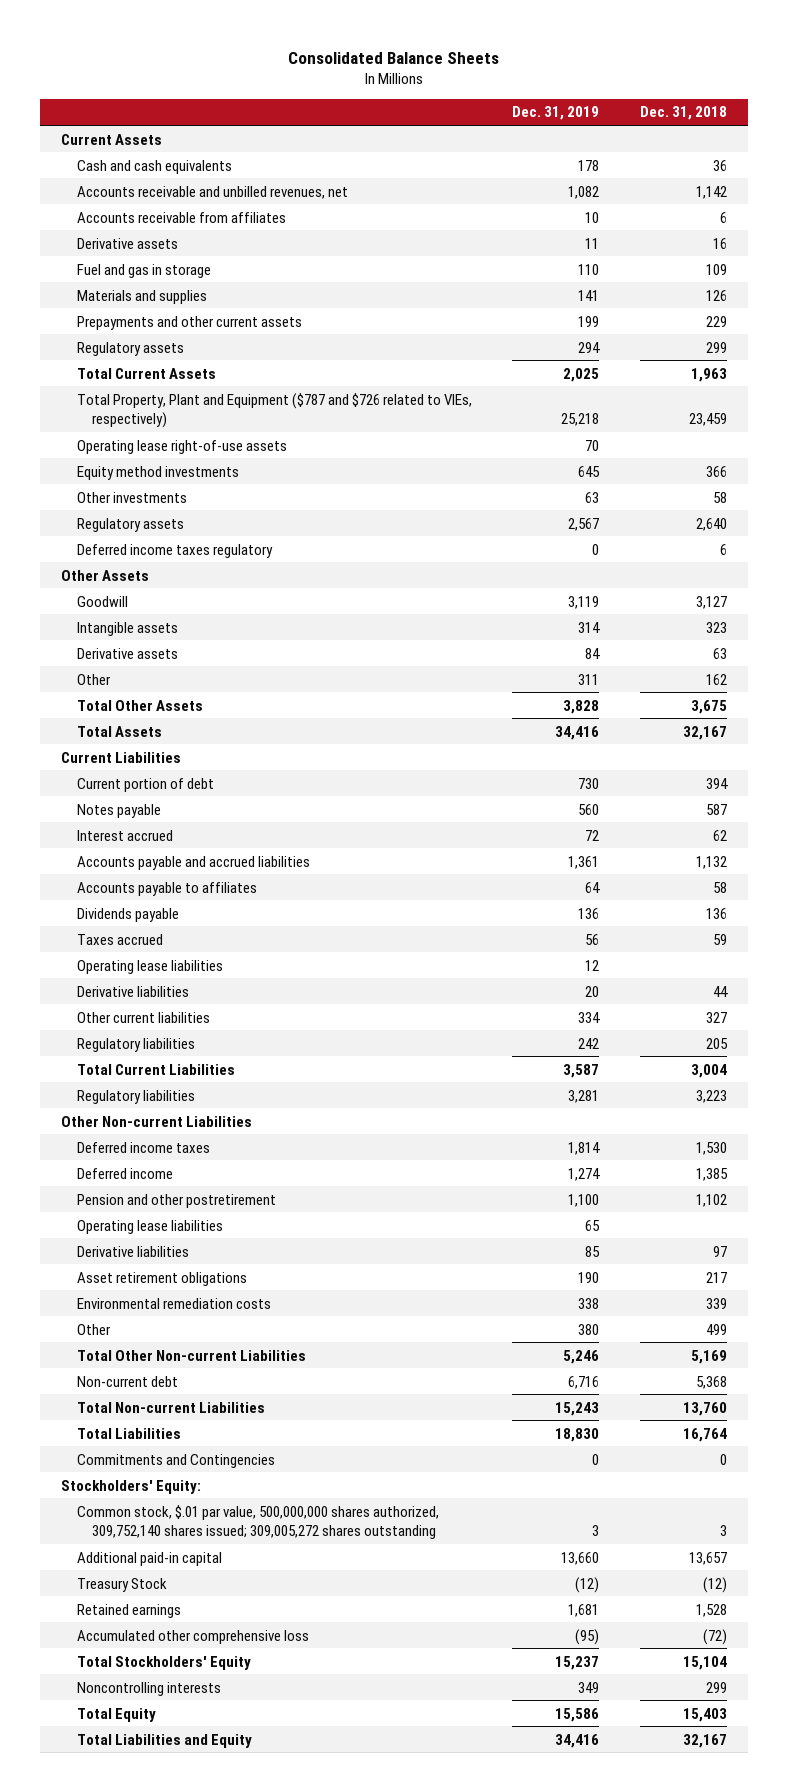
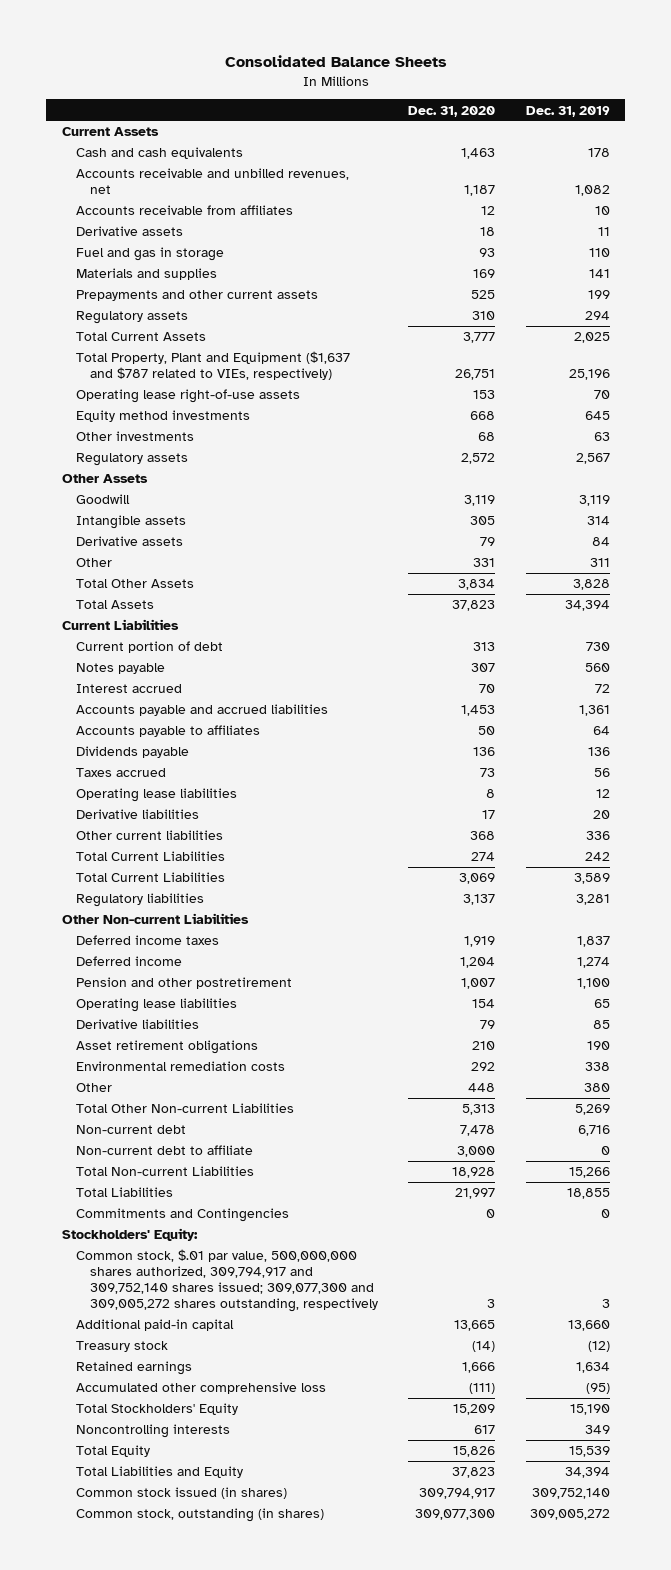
- | Dec. 31, 2019 | Dec. 31, 2018
+ | Dec. 31, 2020 | Dec. 31, 2019
- Total Property, Plant and Equipment ($787 and $726 related to VIEs, respectively) | 25,218 | 23,459
+ Total Property, Plant and Equipment ($1,637 and $787 related to VIEs, respectively) | 26,751 | 25,196
- Deferred income taxes regulatory | 0 | 6
- Total Assets | 34,416 | 32,167
+ Total Assets | 37,823 | 34,394
- Other current liabilities | 334 | 327
- Regulatory liabilities | 242 | 205
- Total Current Liabilities | 3,587 | 3,004
+ Other current liabilities | 368 | 336
+ Total Current Liabilities | 274 | 242
+ Total Current Liabilities | 3,069 | 3,589
- Deferred income taxes | 1,814 | 1,530
+ Deferred income taxes | 1,919 | 1,837
- Total Other Non-current Liabilities | 5,246 | 5,169
+ Total Other Non-current Liabilities | 5,313 | 5,269
- Total Non-current Liabilities | 15,243 | 13,760
- Total Liabilities | 18,830 | 16,764
+ Non-current debt to affiliate | 3,000 | 0
+ Total Non-current Liabilities | 18,928 | 15,266
+ Total Liabilities | 21,997 | 18,855
- Common stock, $.01 par value, 500,000,000 shares authorized, 309,752,140 shares issued; 309,005,272 shares outstanding | 3 | 3
+ Common stock, $.01 par value, 500,000,000 shares authorized, 309,794,917 and 309,752,140 shares issued; 309,077,300 and 309,005,272 shares outstanding, respectively | 3 | 3
- Treasury Stock | (12) | (12)
- Retained earnings | 1,681 | 1,528
+ Treasury stock | (14) | (12)
+ Retained earnings | 1,666 | 1,634
- Total Stockholders' Equity | 15,237 | 15,104
+ Total Stockholders' Equity | 15,209 | 15,190
- Total Equity | 15,586 | 15,403
- Total Liabilities and Equity | 34,416 | 32,167
+ Total Equity | 15,826 | 15,539
+ Total Liabilities and Equity | 37,823 | 34,394
+ Common stock issued (in shares) | 309,794,917 | 309,752,140
+ Common stock, outstanding (in shares) | 309,077,300 | 309,005,272

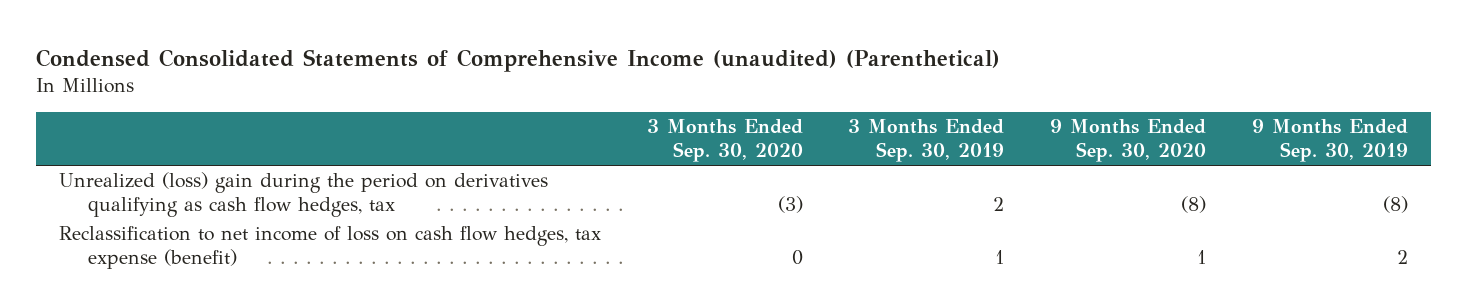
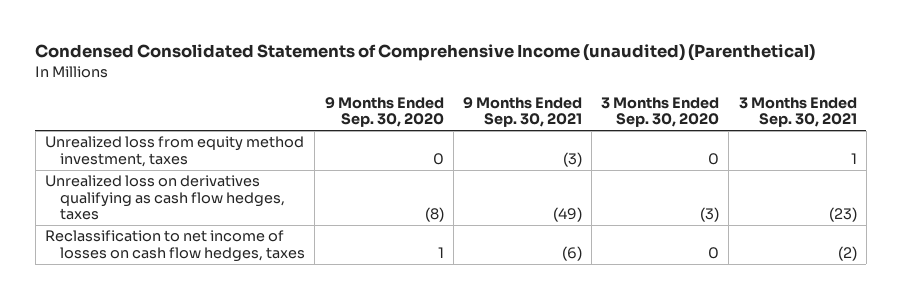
- | 3 Months Ended Sep. 30, 2020 | 3 Months Ended Sep. 30, 2019 | 9 Months Ended Sep. 30, 2020 | 9 Months Ended Sep. 30, 2019
+ | 9 Months Ended Sep. 30, 2020 | 9 Months Ended Sep. 30, 2021 | 3 Months Ended Sep. 30, 2020 | 3 Months Ended Sep. 30, 2021
- Unrealized (loss) gain during the period on derivatives qualifying as cash flow hedges, tax | (3) | 2 | (8) | (8)
- Reclassification to net income of loss on cash flow hedges, tax expense (benefit) | 0 | 1 | 1 | 2
+ Unrealized loss from equity method investment, taxes | 0 | (3) | 0 | 1
+ Unrealized loss on derivatives qualifying as cash flow hedges, taxes | (8) | (49) | (3) | (23)
+ Reclassification to net income of losses on cash flow hedges, taxes | 1 | (6) | 0 | (2)

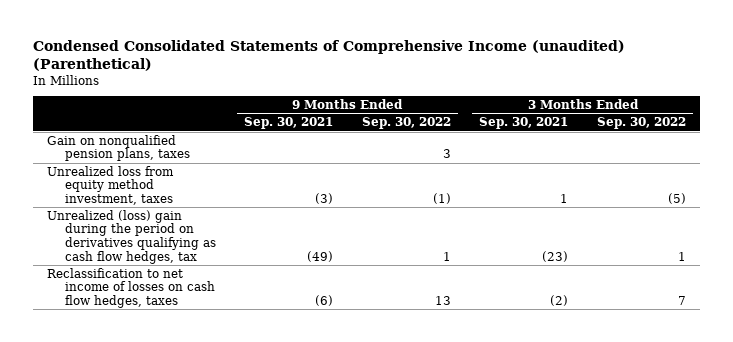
- | 9 Months Ended Sep. 30, 2020 | 9 Months Ended Sep. 30, 2021 | 3 Months Ended Sep. 30, 2020 | 3 Months Ended Sep. 30, 2021
+ | 9 Months Ended Sep. 30, 2021 | 9 Months Ended Sep. 30, 2022 | 3 Months Ended Sep. 30, 2021 | 3 Months Ended Sep. 30, 2022
+ Gain on nonqualified pension plans, taxes | | 3 | |
- Unrealized loss on derivatives qualifying as cash flow hedges, taxes | (8) | (49) | (3) | (23)
+ Unrealized (loss) gain during the period on derivatives qualifying as cash flow hedges, tax | (49) | 1 | (23) | 1

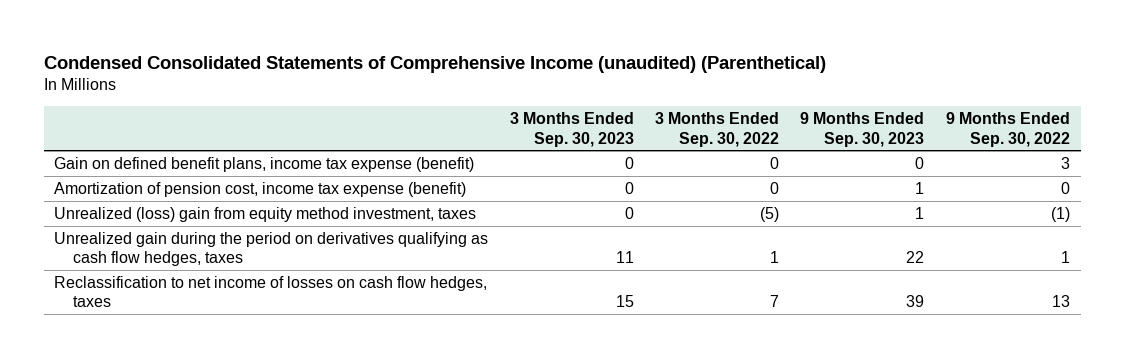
- | 9 Months Ended Sep. 30, 2021 | 9 Months Ended Sep. 30, 2022 | 3 Months Ended Sep. 30, 2021 | 3 Months Ended Sep. 30, 2022
+ | 3 Months Ended Sep. 30, 2023 | 3 Months Ended Sep. 30, 2022 | 9 Months Ended Sep. 30, 2023 | 9 Months Ended Sep. 30, 2022
- Gain on nonqualified pension plans, taxes | | 3 | |
- Unrealized loss from equity method investment, taxes | (3) | (1) | 1 | (5)
- Unrealized (loss) gain during the period on derivatives qualifying as cash flow hedges, tax | (49) | 1 | (23) | 1
+ Gain on defined benefit plans, income tax expense (benefit) | 0 | 0 | 0 | 3
+ Amortization of pension cost, income tax expense (benefit) | 0 | 0 | 1 | 0
+ Unrealized (loss) gain from equity method investment, taxes | 0 | (5) | 1 | (1)
+ Unrealized gain during the period on derivatives qualifying as cash flow hedges, taxes | 11 | 1 | 22 | 1

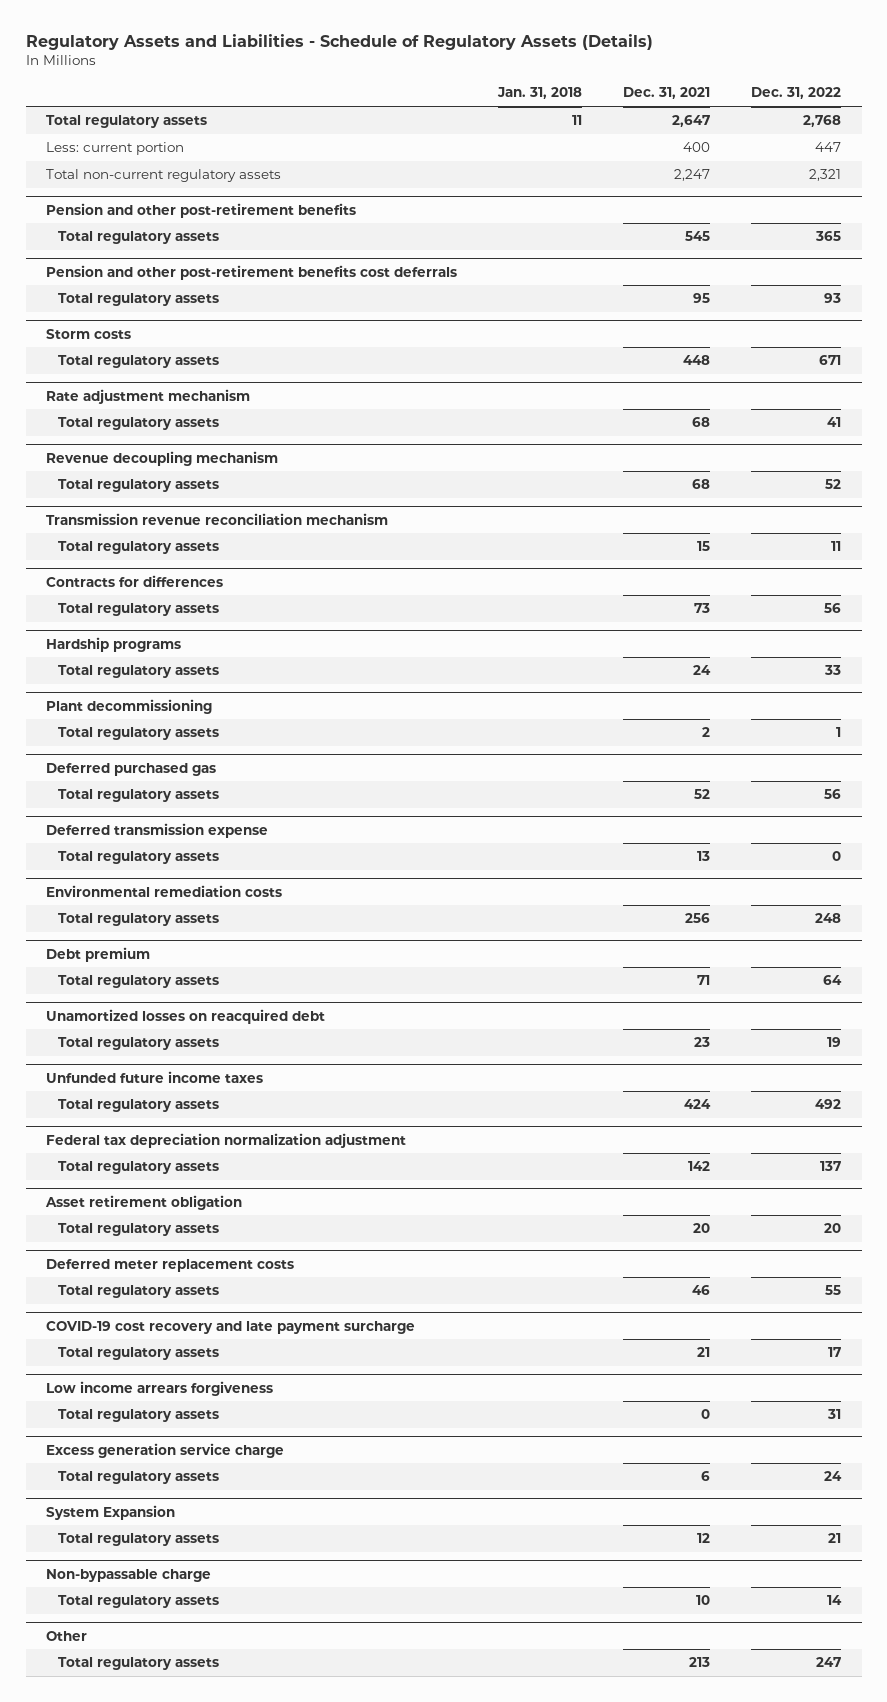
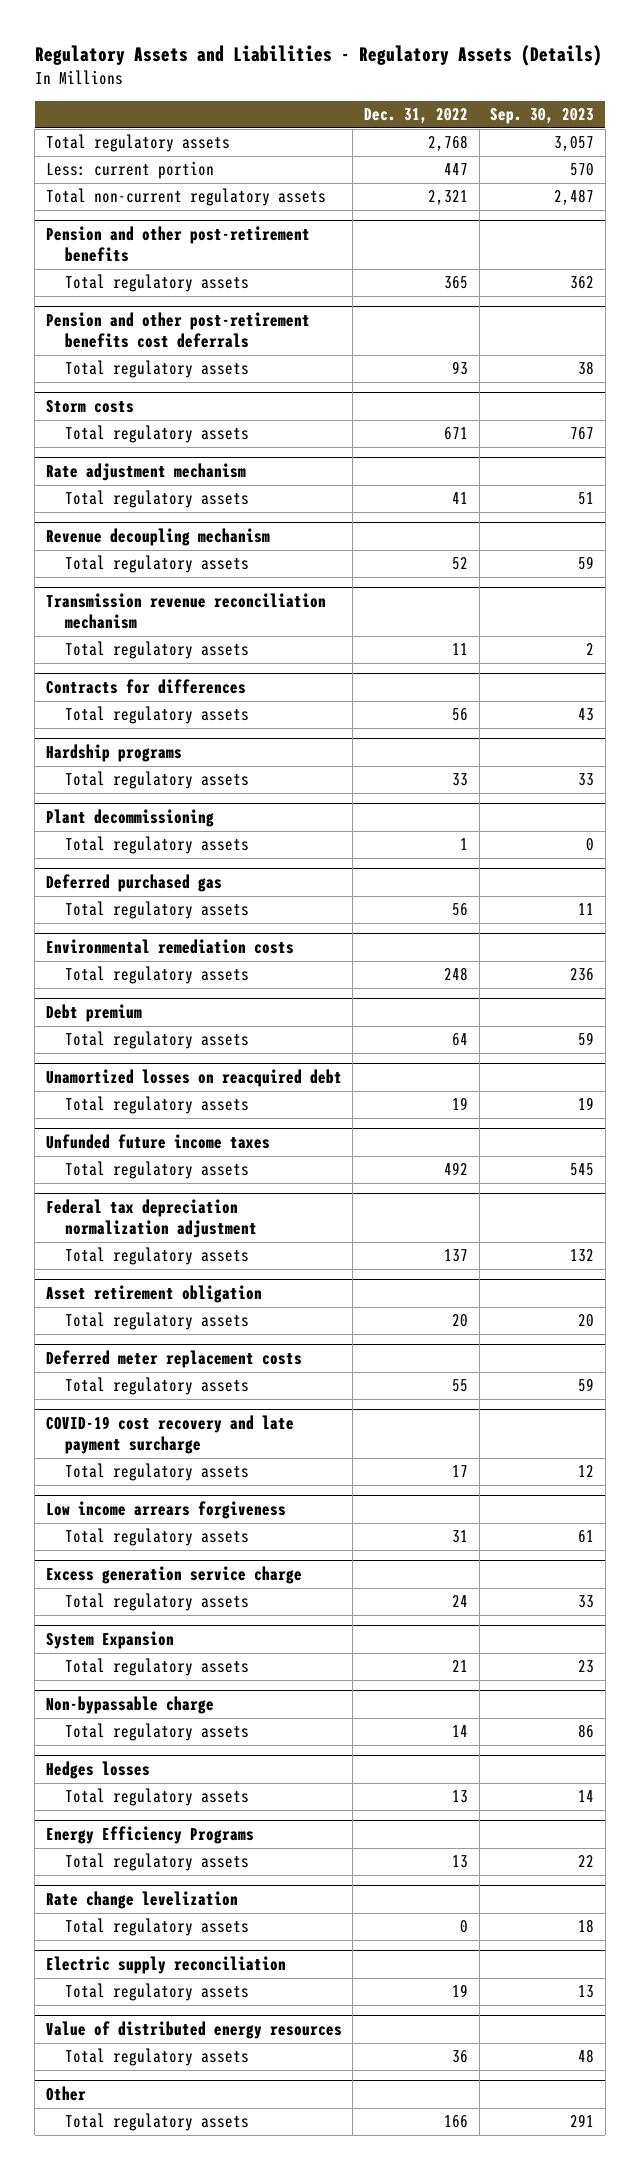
- Regulatory Assets and Liabilities - Schedule of Regulatory Assets (Details)
+ Regulatory Assets and Liabilities - Regulatory Assets (Details)
- | Jan. 31, 2018 | Dec. 31, 2021 | Dec. 31, 2022
+ | Dec. 31, 2022 | Sep. 30, 2023
- Deferred transmission expense
- Total regulatory assets | | 13 | 0
+ Hedges losses
+ Total regulatory assets | 13 | 14
+ Energy Efficiency Programs
+ Total regulatory assets | 13 | 22
+ Rate change levelization
+ Total regulatory assets | 0 | 18
+ Electric supply reconciliation
+ Total regulatory assets | 19 | 13
+ Value of distributed energy resources
+ Total regulatory assets | 36 | 48
@ Other
- Total regulatory assets | | 213 | 247
+ Total regulatory assets | 166 | 291

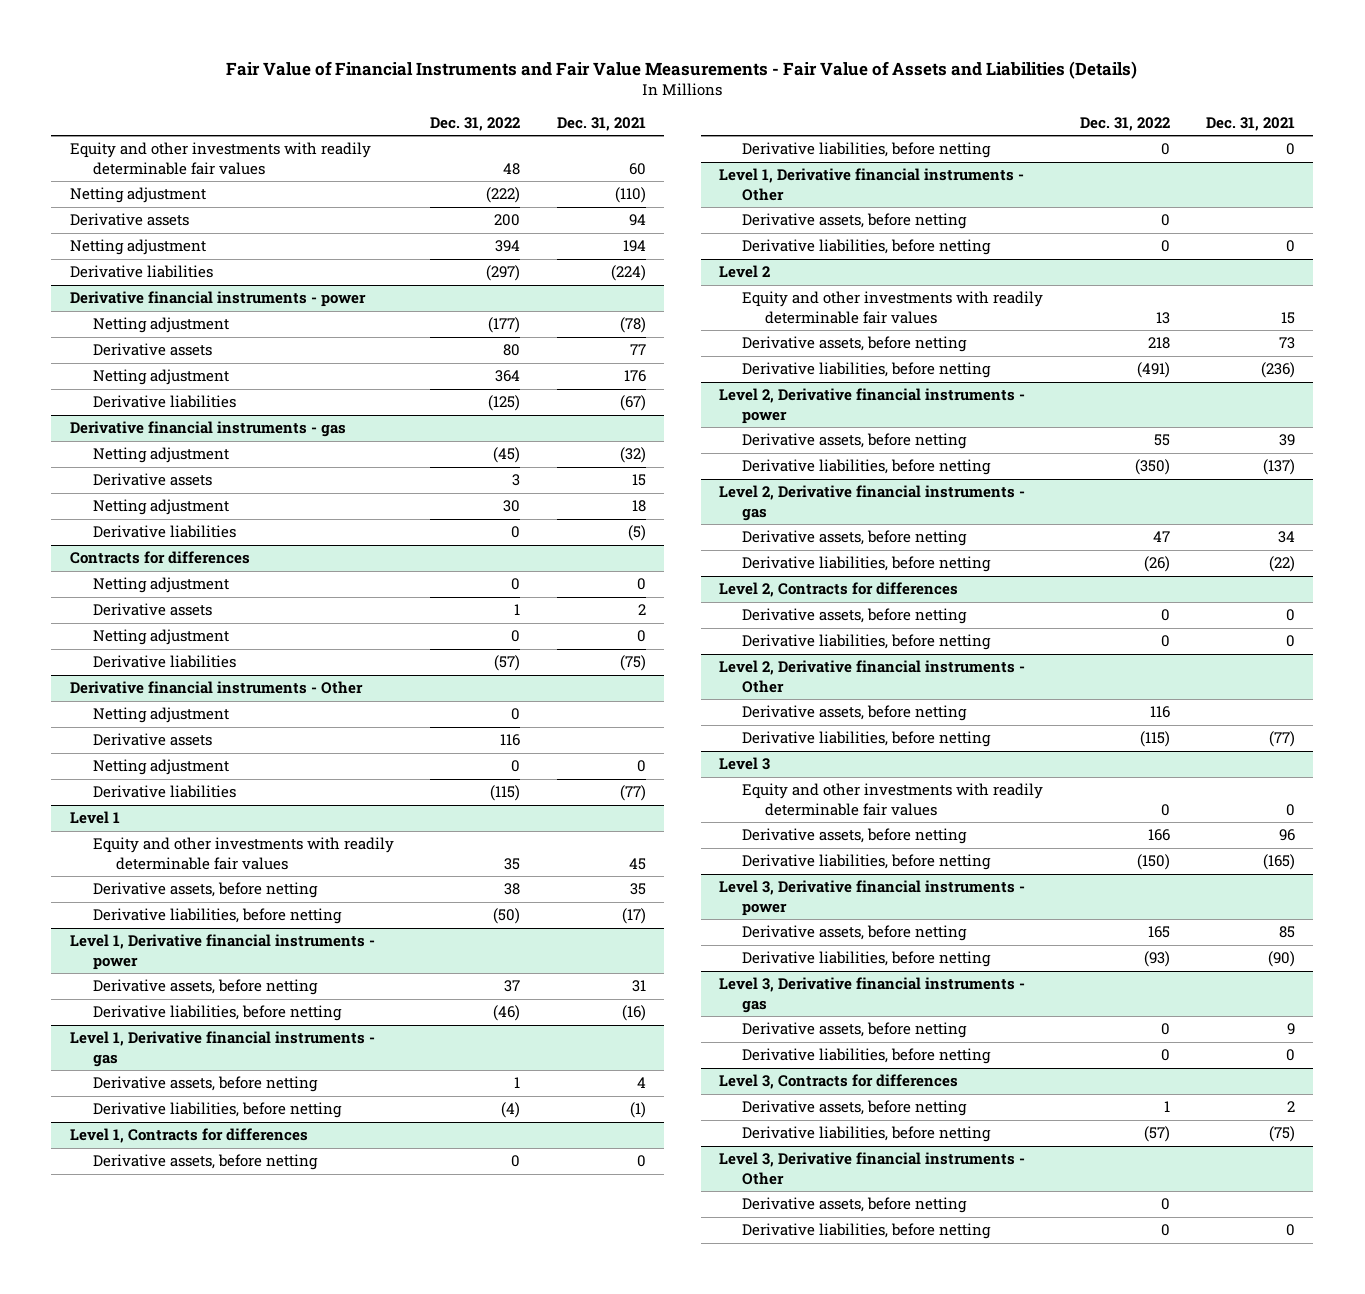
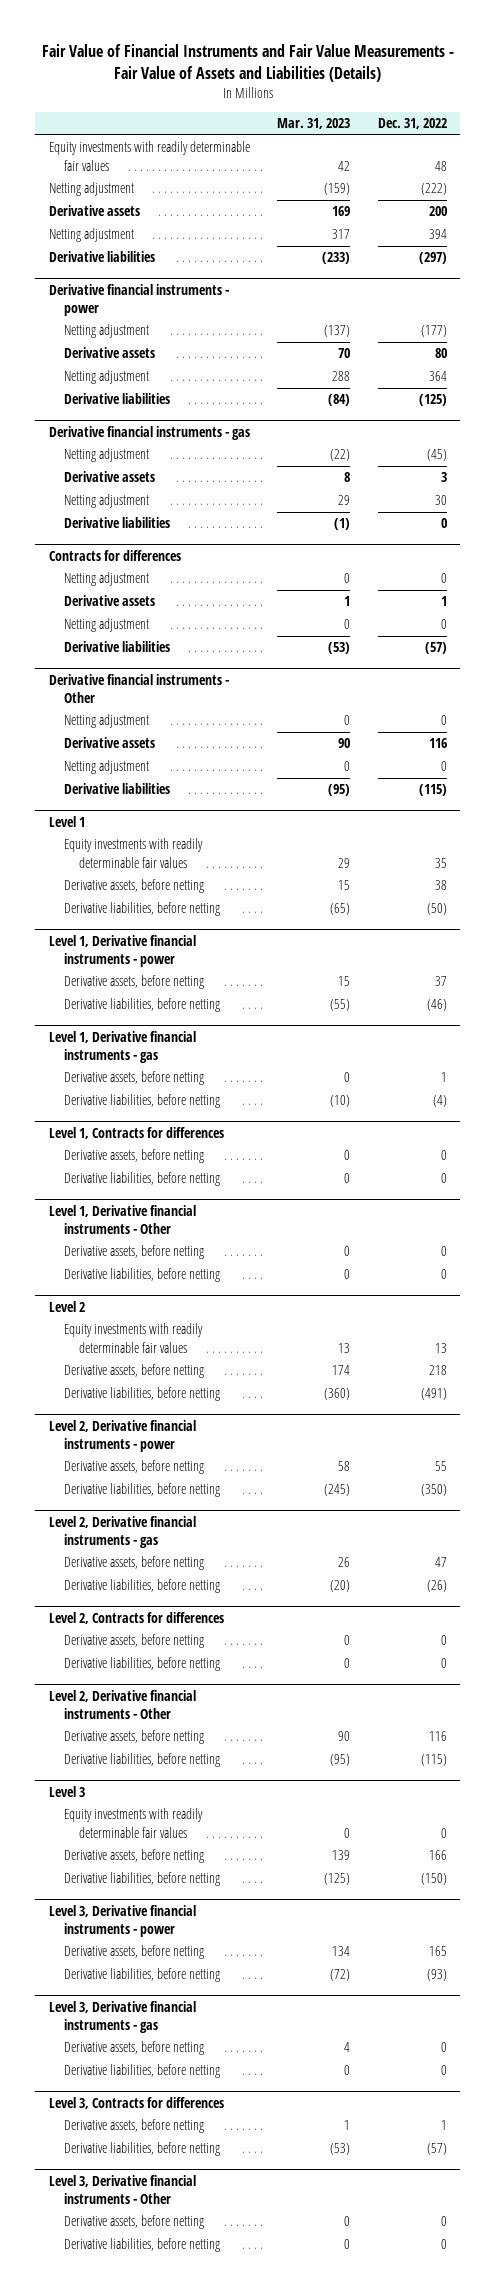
- | Dec. 31, 2022 | Dec. 31, 2021
+ | Mar. 31, 2023 | Dec. 31, 2022
- Equity and other investments with readily determinable fair values | 48 | 60
+ Equity investments with readily determinable fair values | 42 | 48
@ Level 1
- Equity and other investments with readily determinable fair values | 35 | 45
+ Equity investments with readily determinable fair values | 29 | 35
@ Level 2
- Equity and other investments with readily determinable fair values | 13 | 15
+ Equity investments with readily determinable fair values | 13 | 13
@ Level 3
- Equity and other investments with readily determinable fair values | 0 | 0
+ Equity investments with readily determinable fair values | 0 | 0

